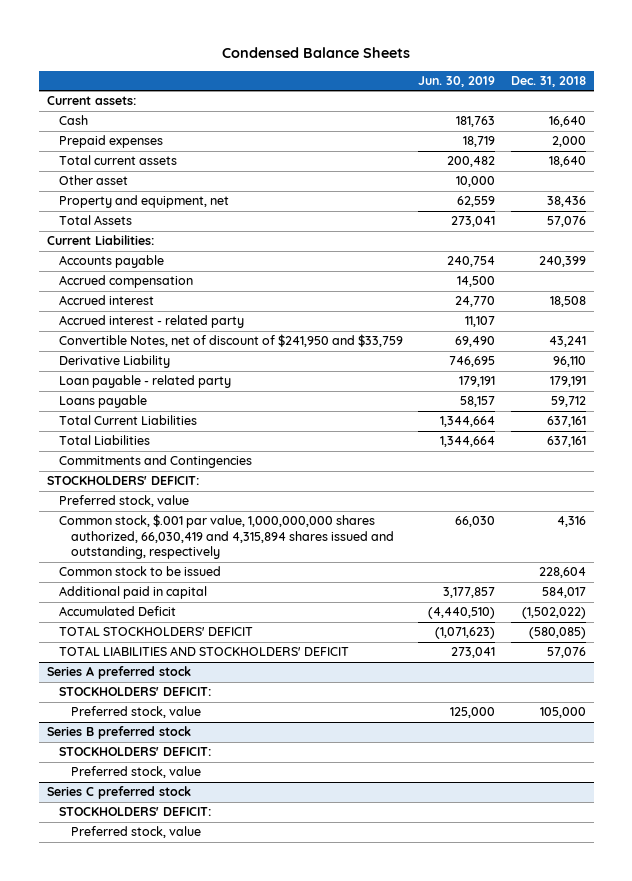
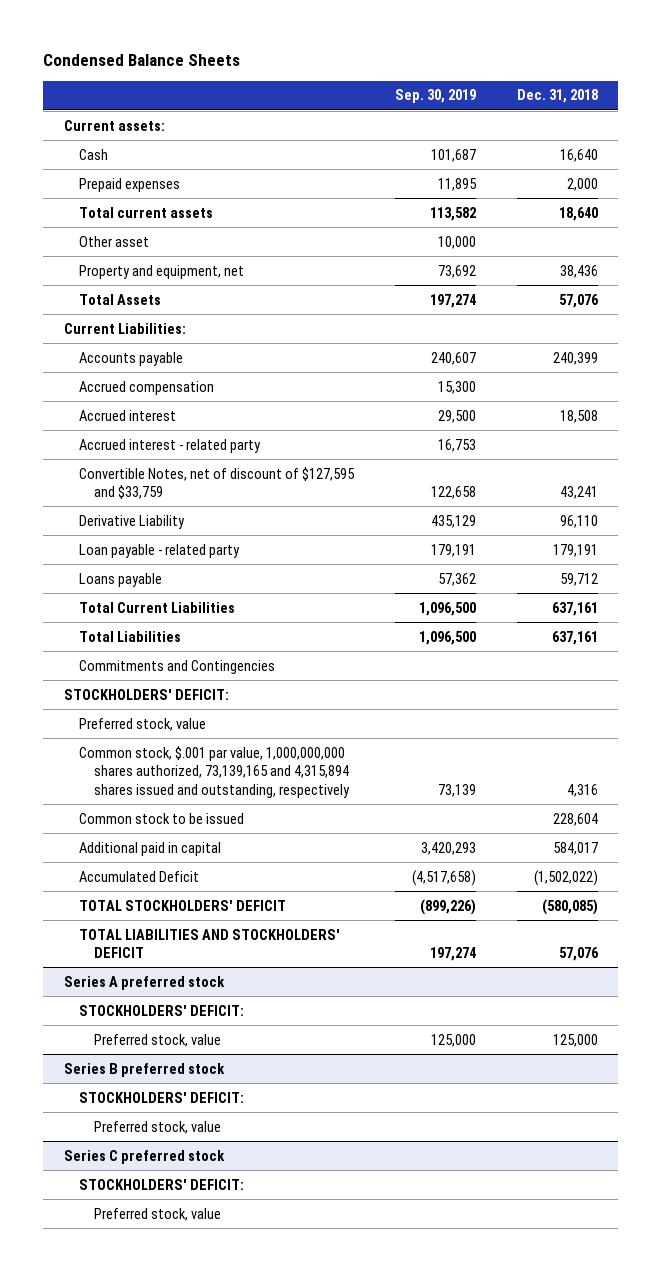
- | Jun. 30, 2019 | Dec. 31, 2018
+ | Sep. 30, 2019 | Dec. 31, 2018
- Convertible Notes, net of discount of $241,950 and $33,759 | 69,490 | 43,241
+ Convertible Notes, net of discount of $127,595 and $33,759 | 122,658 | 43,241
- Common stock, $.001 par value, 1,000,000,000 shares authorized, 66,030,419 and 4,315,894 shares issued and outstanding, respectively | 66,030 | 4,316
+ Common stock, $.001 par value, 1,000,000,000 shares authorized, 73,139,165 and 4,315,894 shares issued and outstanding, respectively | 73,139 | 4,316
@ Series A preferred stock
- Preferred stock, value | 125,000 | 105,000
+ Preferred stock, value | 125,000 | 125,000

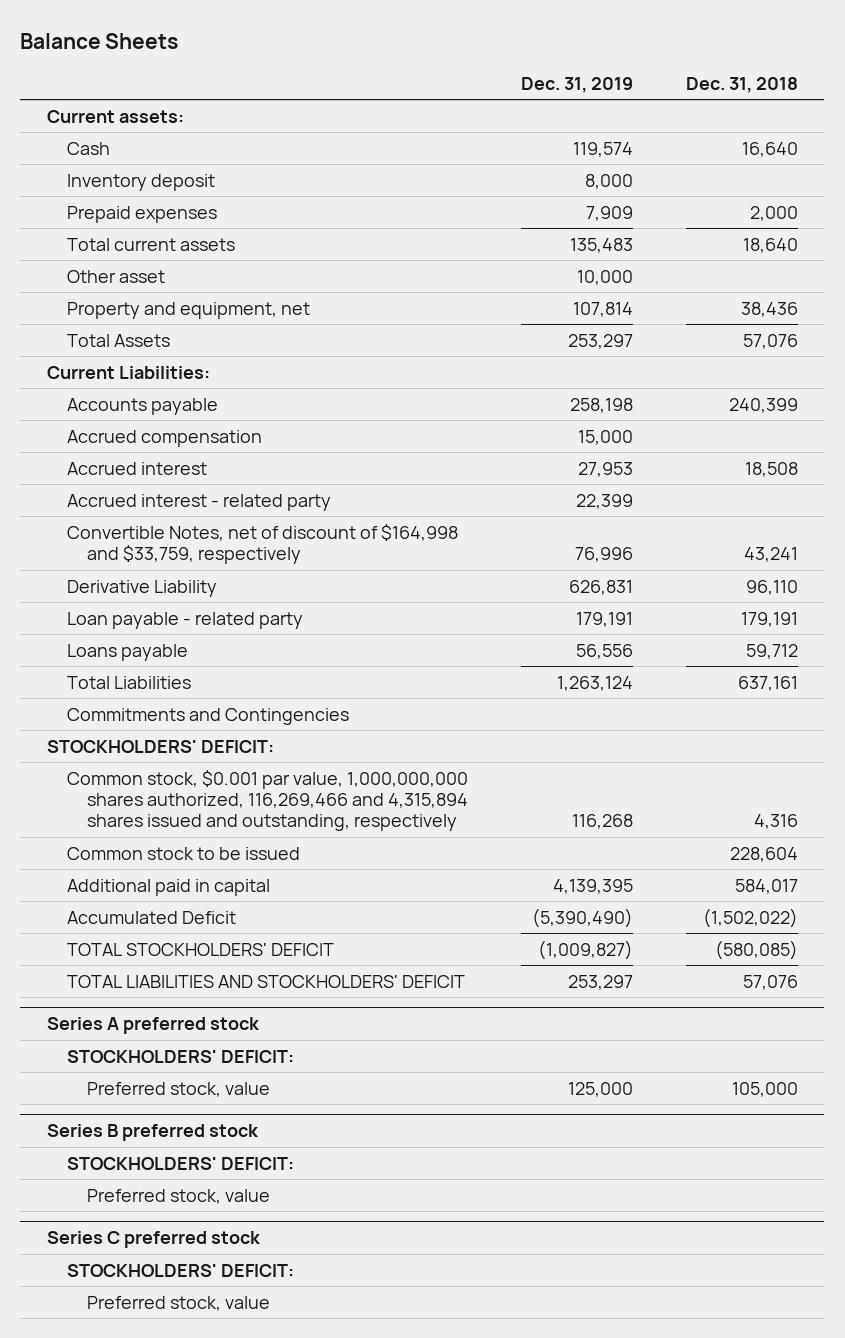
- Condensed Balance Sheets
+ Balance Sheets
- | Sep. 30, 2019 | Dec. 31, 2018
+ | Dec. 31, 2019 | Dec. 31, 2018
+ Inventory deposit | 8,000 |
- Convertible Notes, net of discount of $127,595 and $33,759 | 122,658 | 43,241
+ Convertible Notes, net of discount of $164,998 and $33,759, respectively | 76,996 | 43,241
- Total Current Liabilities | 1,096,500 | 637,161
- Preferred stock, value
- Common stock, $.001 par value, 1,000,000,000 shares authorized, 73,139,165 and 4,315,894 shares issued and outstanding, respectively | 73,139 | 4,316
+ Common stock, $0.001 par value, 1,000,000,000 shares authorized, 116,269,466 and 4,315,894 shares issued and outstanding, respectively | 116,268 | 4,316
@ Series A preferred stock
- Preferred stock, value | 125,000 | 125,000
+ Preferred stock, value | 125,000 | 105,000

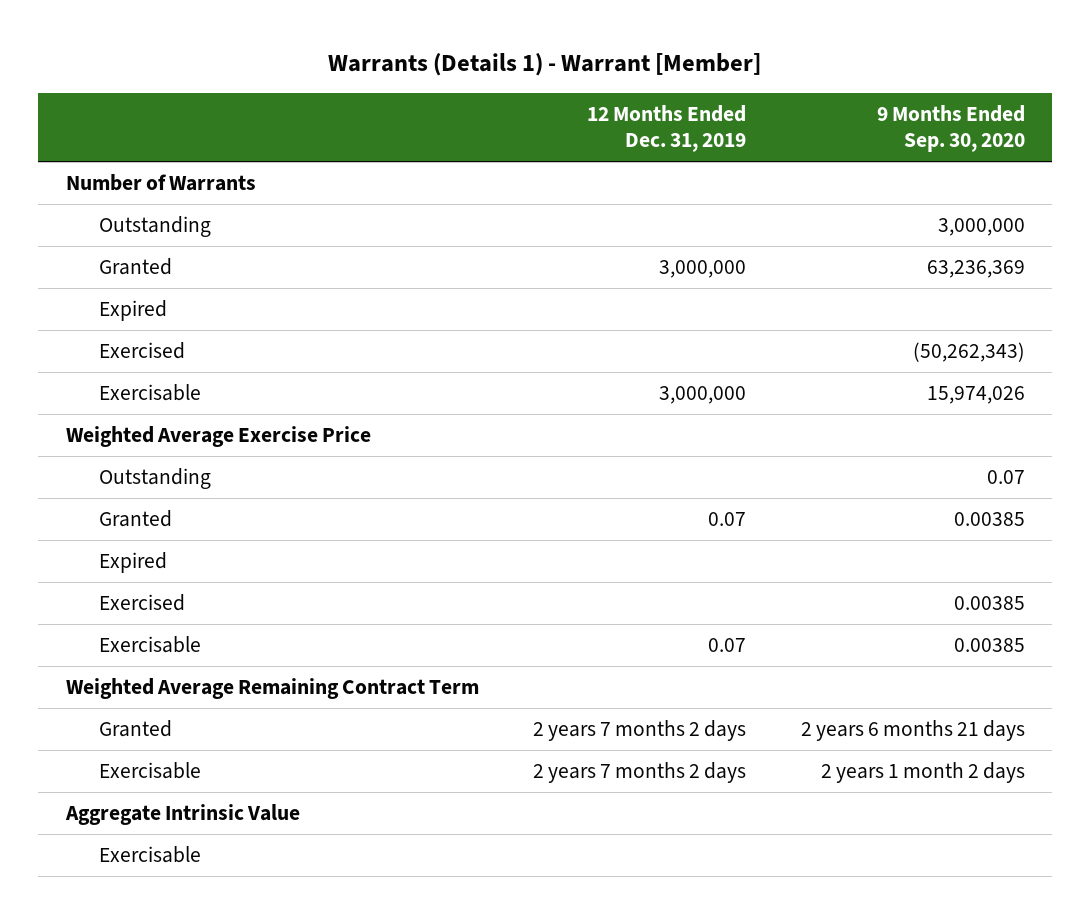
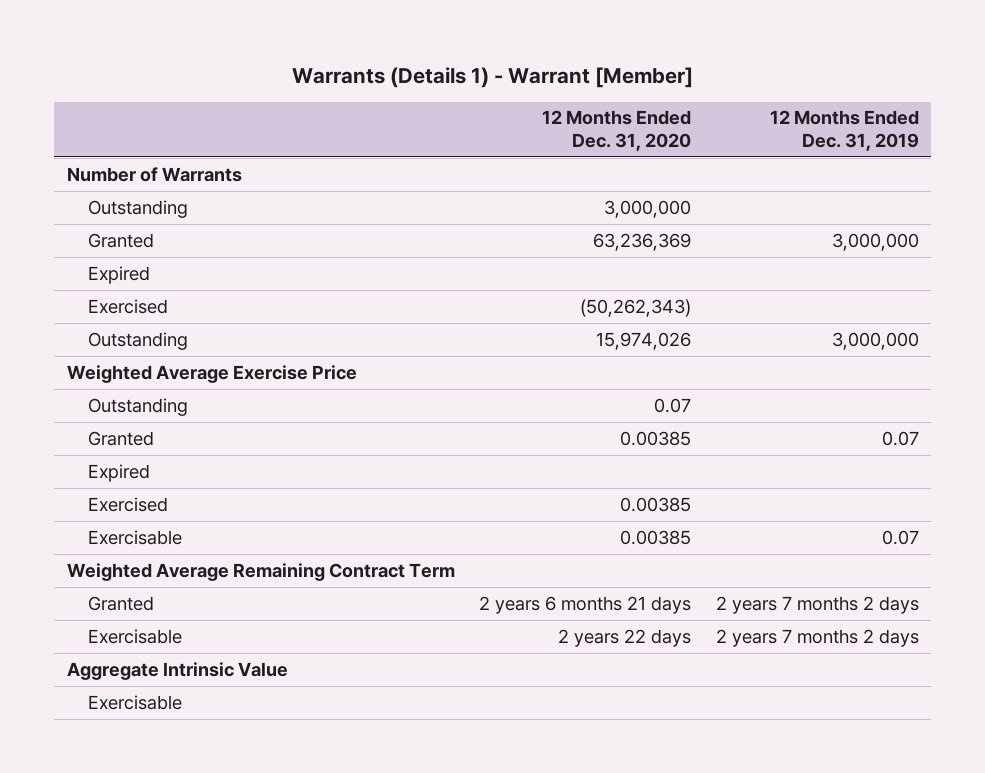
- | 12 Months Ended Dec. 31, 2019 | 9 Months Ended Sep. 30, 2020
+ | 12 Months Ended Dec. 31, 2020 | 12 Months Ended Dec. 31, 2019
- Exercisable | 3,000,000 | 15,974,026
+ Outstanding | 15,974,026 | 3,000,000

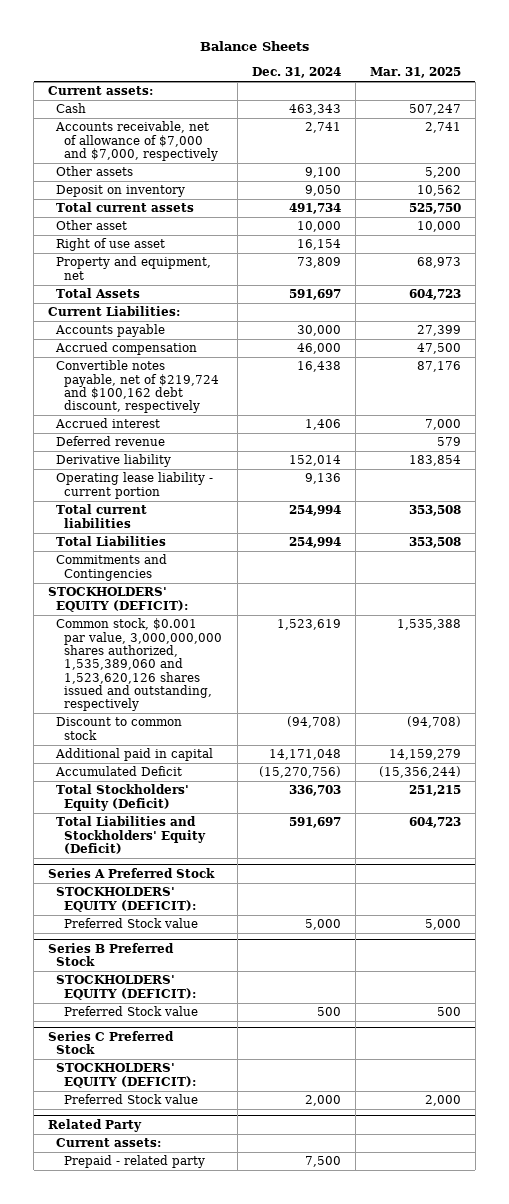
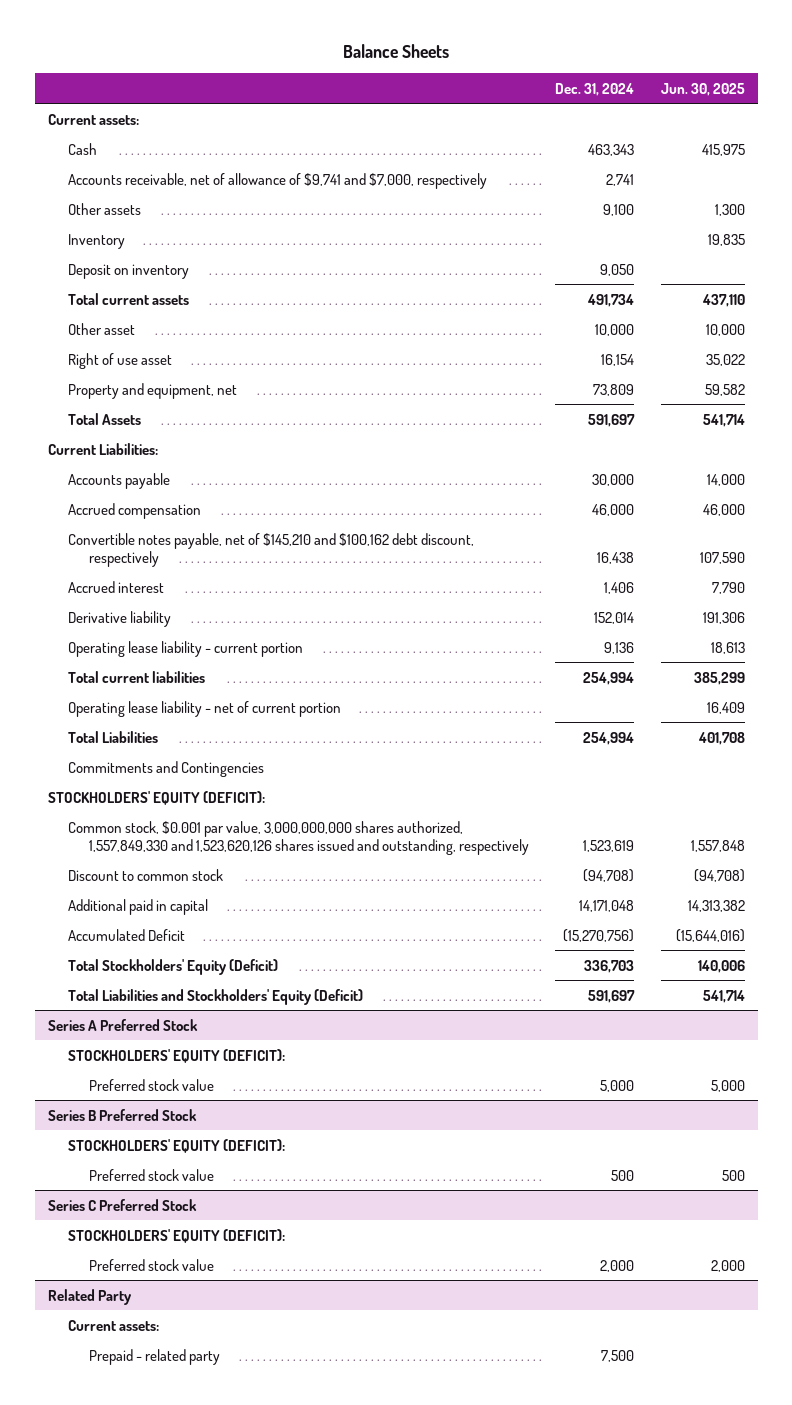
- | Dec. 31, 2024 | Mar. 31, 2025
+ | Dec. 31, 2024 | Jun. 30, 2025
- Accounts receivable, net of allowance of $7,000 and $7,000, respectively | 2,741 | 2,741
+ Accounts receivable, net of allowance of $9,741 and $7,000, respectively | 2,741 |
+ Inventory | | 19,835
- Convertible notes payable, net of $219,724 and $100,162 debt discount, respectively | 16,438 | 87,176
+ Convertible notes payable, net of $145,210 and $100,162 debt discount, respectively | 16,438 | 107,590
- Deferred revenue | | 579
+ Operating lease liability - net of current portion | | 16,409
- Common stock, $0.001 par value, 3,000,000,000 shares authorized, 1,535,389,060 and 1,523,620,126 shares issued and outstanding, respectively | 1,523,619 | 1,535,388
+ Common stock, $0.001 par value, 3,000,000,000 shares authorized, 1,557,849,330 and 1,523,620,126 shares issued and outstanding, respectively | 1,523,619 | 1,557,848
@ Series A Preferred Stock
- Preferred Stock value | 5,000 | 5,000
+ Preferred stock value | 5,000 | 5,000
@ Series B Preferred Stock
- Preferred Stock value | 500 | 500
+ Preferred stock value | 500 | 500
@ Series C Preferred Stock
- Preferred Stock value | 2,000 | 2,000
+ Preferred stock value | 2,000 | 2,000

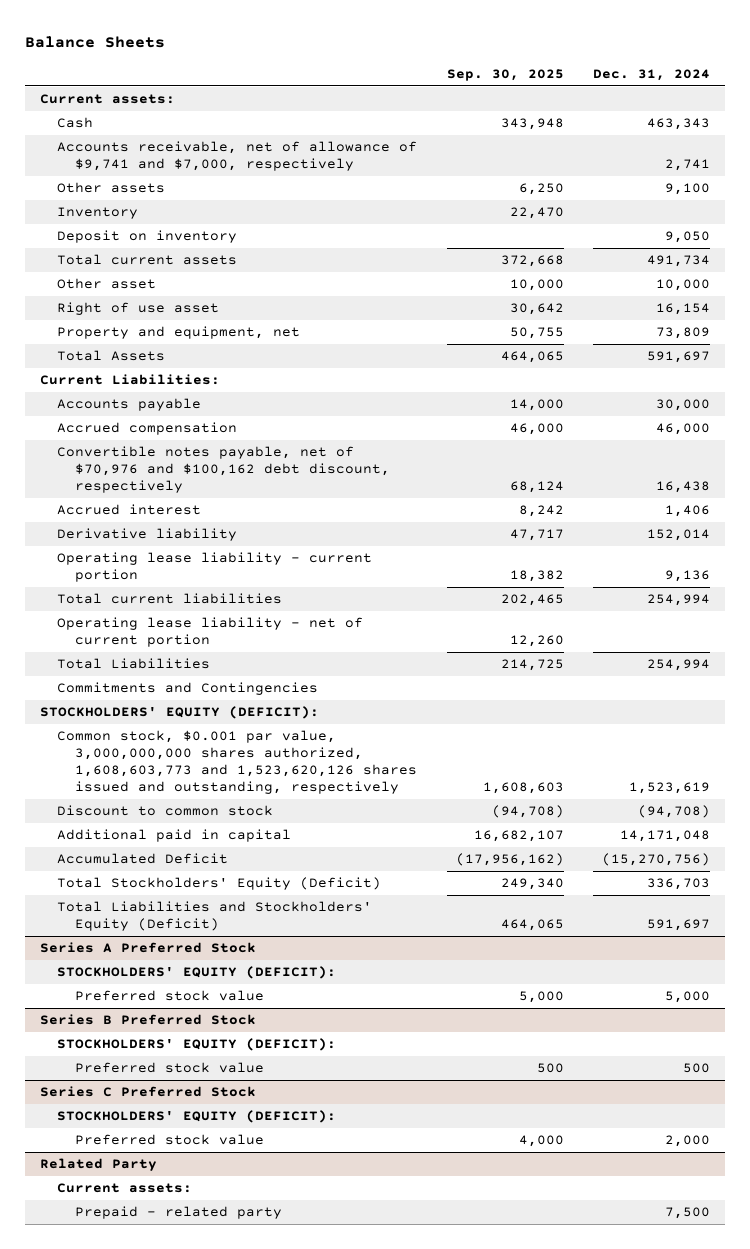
- | Dec. 31, 2024 | Jun. 30, 2025
+ | Sep. 30, 2025 | Dec. 31, 2024
- Convertible notes payable, net of $145,210 and $100,162 debt discount, respectively | 16,438 | 107,590
+ Convertible notes payable, net of $70,976 and $100,162 debt discount, respectively | 68,124 | 16,438
- Common stock, $0.001 par value, 3,000,000,000 shares authorized, 1,557,849,330 and 1,523,620,126 shares issued and outstanding, respectively | 1,523,619 | 1,557,848
+ Common stock, $0.001 par value, 3,000,000,000 shares authorized, 1,608,603,773 and 1,523,620,126 shares issued and outstanding, respectively | 1,608,603 | 1,523,619

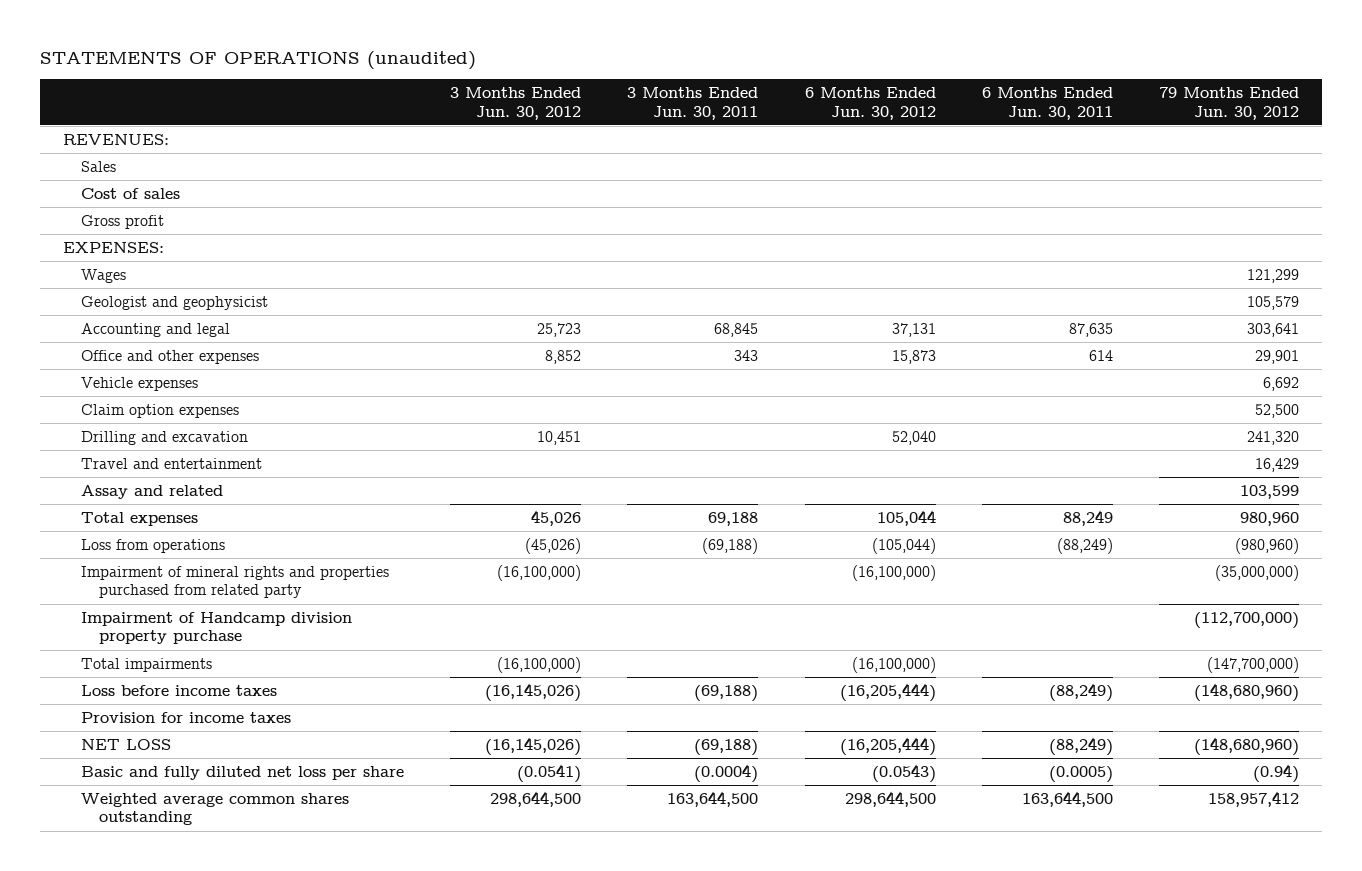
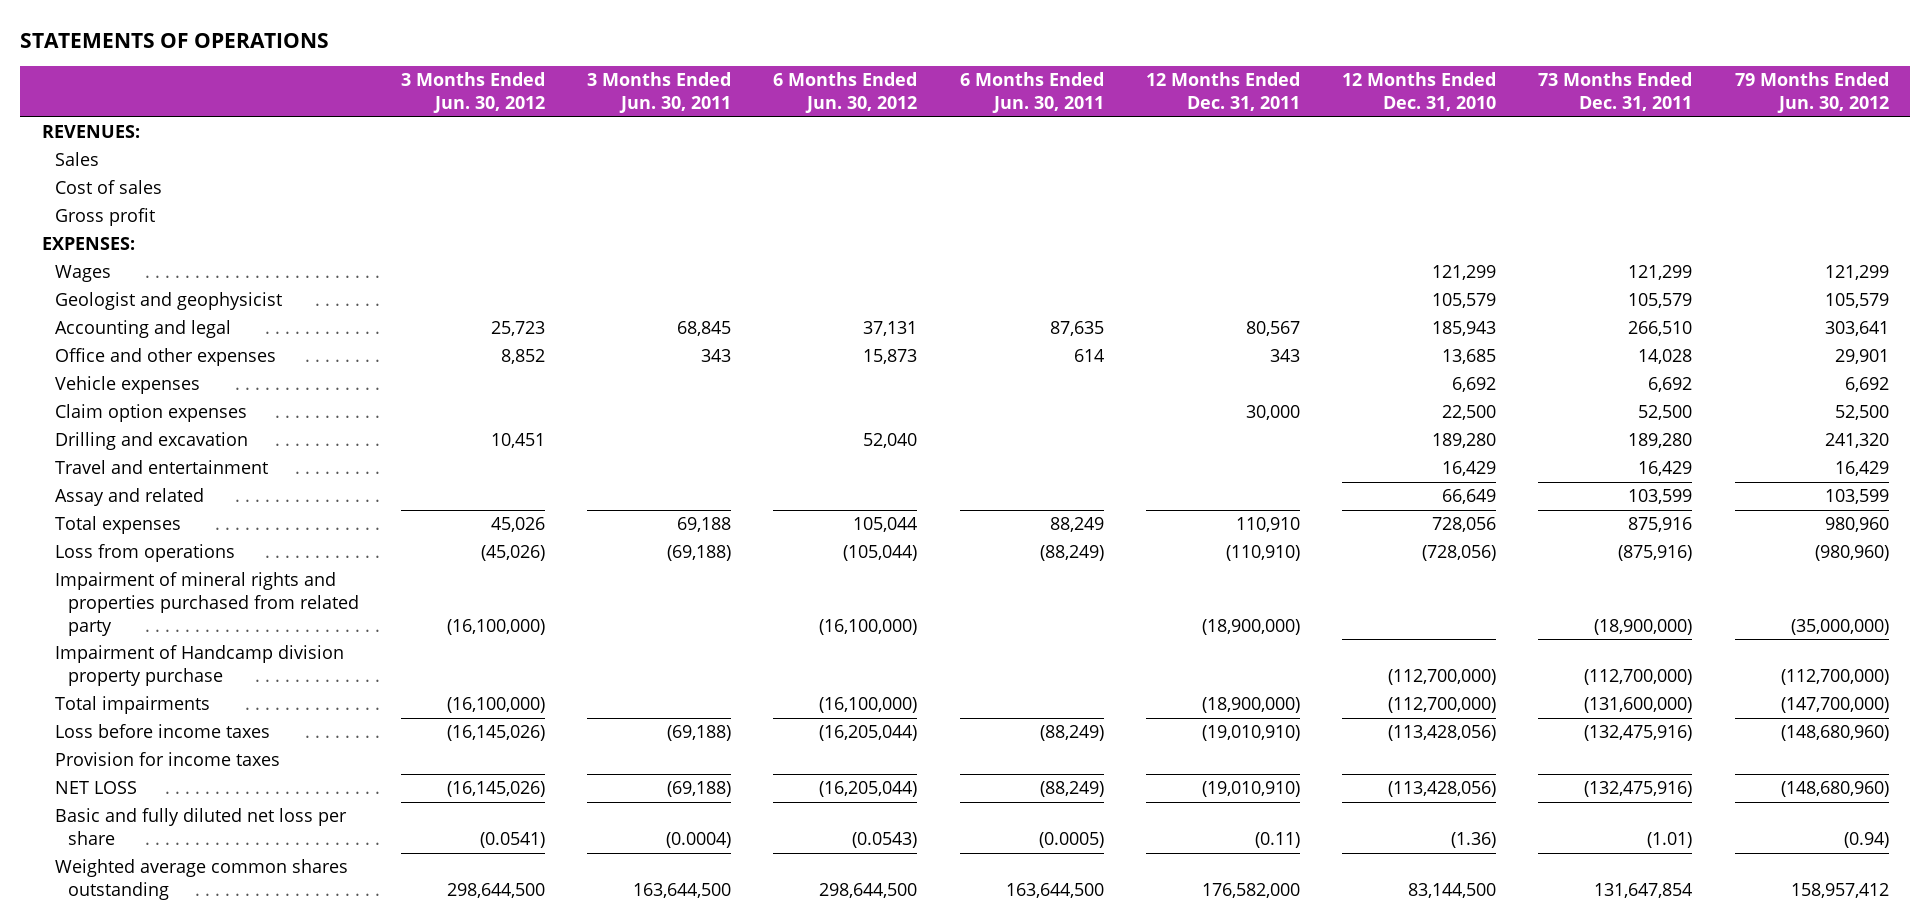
- STATEMENTS OF OPERATIONS (unaudited)
+ STATEMENTS OF OPERATIONS
- | 3 Months Ended Jun. 30, 2012 | 3 Months Ended Jun. 30, 2011 | 6 Months Ended Jun. 30, 2012 | 6 Months Ended Jun. 30, 2011 | 79 Months Ended Jun. 30, 2012
+ | 3 Months Ended Jun. 30, 2012 | 3 Months Ended Jun. 30, 2011 | 6 Months Ended Jun. 30, 2012 | 6 Months Ended Jun. 30, 2011 | 12 Months Ended Dec. 31, 2011 | 12 Months Ended Dec. 31, 2010 | 73 Months Ended Dec. 31, 2011 | 79 Months Ended Jun. 30, 2012
- Loss before income taxes | (16,145,026) | (69,188) | (16,205,444) | (88,249) | (148,680,960)
+ Loss before income taxes | (16,145,026) | (69,188) | (16,205,044) | (88,249) | (19,010,910) | (113,428,056) | (132,475,916) | (148,680,960)
- NET LOSS | (16,145,026) | (69,188) | (16,205,444) | (88,249) | (148,680,960)
+ NET LOSS | (16,145,026) | (69,188) | (16,205,044) | (88,249) | (19,010,910) | (113,428,056) | (132,475,916) | (148,680,960)

